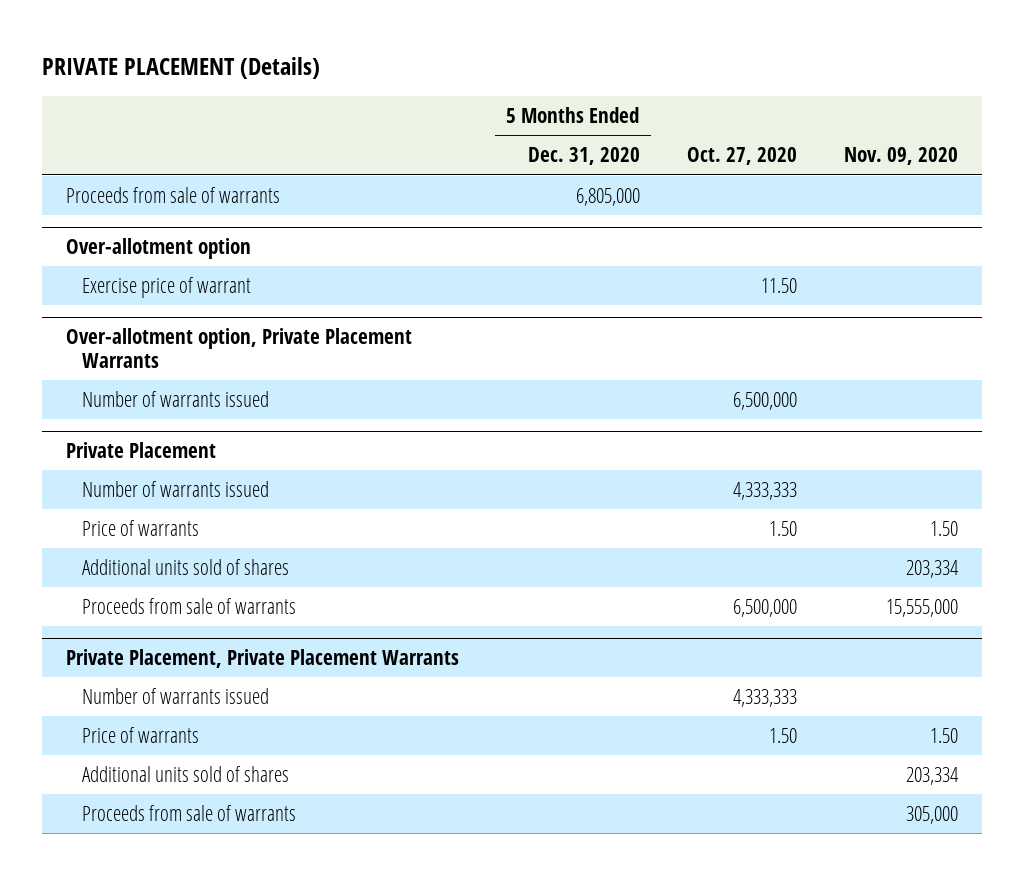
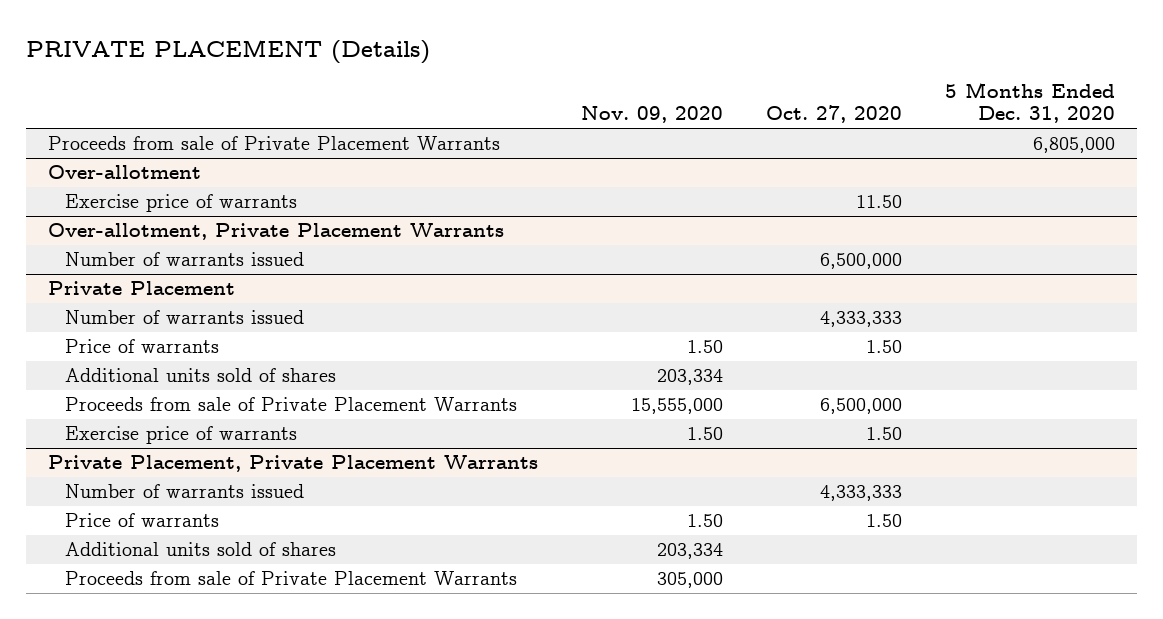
- | 5 Months Ended Dec. 31, 2020 | Oct. 27, 2020 | Nov. 09, 2020
+ | Nov. 09, 2020 | Oct. 27, 2020 | 5 Months Ended Dec. 31, 2020
- Proceeds from sale of warrants | 6,805,000 | |
- Over-allotment option
- Exercise price of warrant | | 11.50 |
- Over-allotment option, Private Placement Warrants
+ Proceeds from sale of Private Placement Warrants | | | 6,805,000
+ Over-allotment
+ Exercise price of warrants | | 11.50 |
+ Over-allotment, Private Placement Warrants
@ Private Placement
- Proceeds from sale of warrants | | 6,500,000 | 15,555,000
+ Proceeds from sale of Private Placement Warrants | 15,555,000 | 6,500,000 |
+ Exercise price of warrants | 1.50 | 1.50 |
@ Private Placement, Private Placement Warrants
- Proceeds from sale of warrants | | | 305,000
+ Proceeds from sale of Private Placement Warrants | 305,000 | |

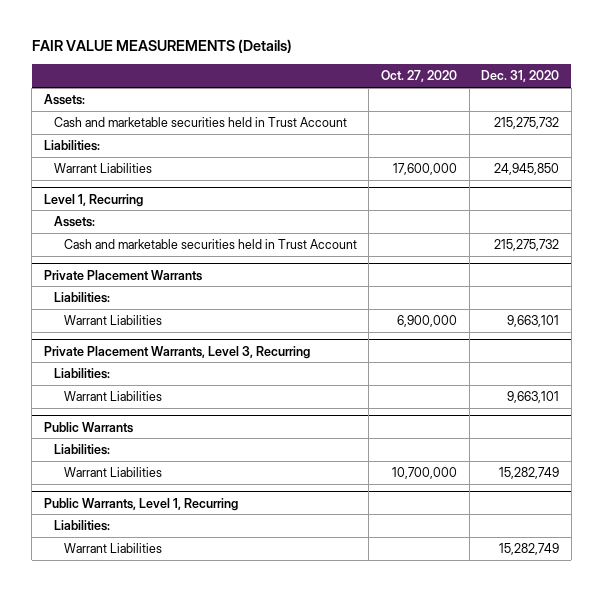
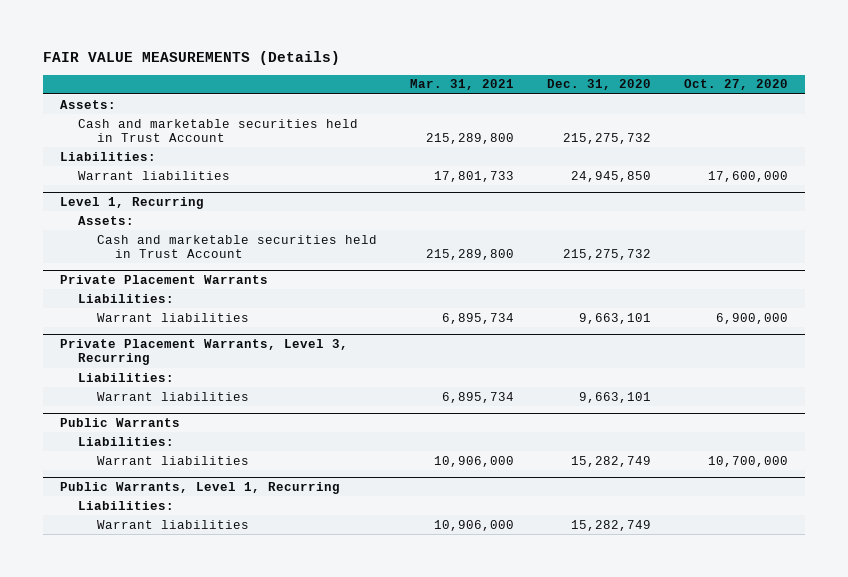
- | Oct. 27, 2020 | Dec. 31, 2020
+ | Mar. 31, 2021 | Dec. 31, 2020 | Oct. 27, 2020
- Warrant Liabilities | 17,600,000 | 24,945,850
+ Warrant liabilities | 17,801,733 | 24,945,850 | 17,600,000
@ Private Placement Warrants
- Warrant Liabilities | 6,900,000 | 9,663,101
+ Warrant liabilities | 6,895,734 | 9,663,101 | 6,900,000
@ Private Placement Warrants, Level 3, Recurring
- Warrant Liabilities | | 9,663,101
+ Warrant liabilities | 6,895,734 | 9,663,101 |
@ Public Warrants
- Warrant Liabilities | 10,700,000 | 15,282,749
+ Warrant liabilities | 10,906,000 | 15,282,749 | 10,700,000
@ Public Warrants, Level 1, Recurring
- Warrant Liabilities | | 15,282,749
+ Warrant liabilities | 10,906,000 | 15,282,749 |

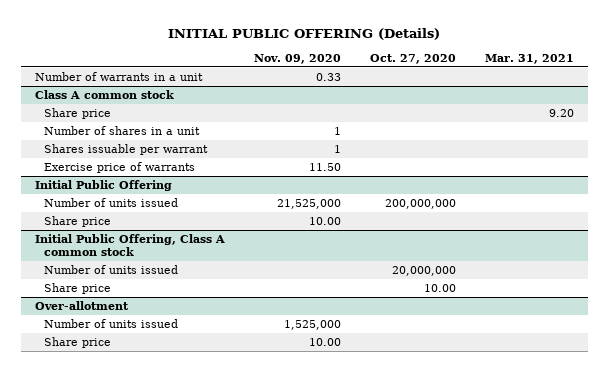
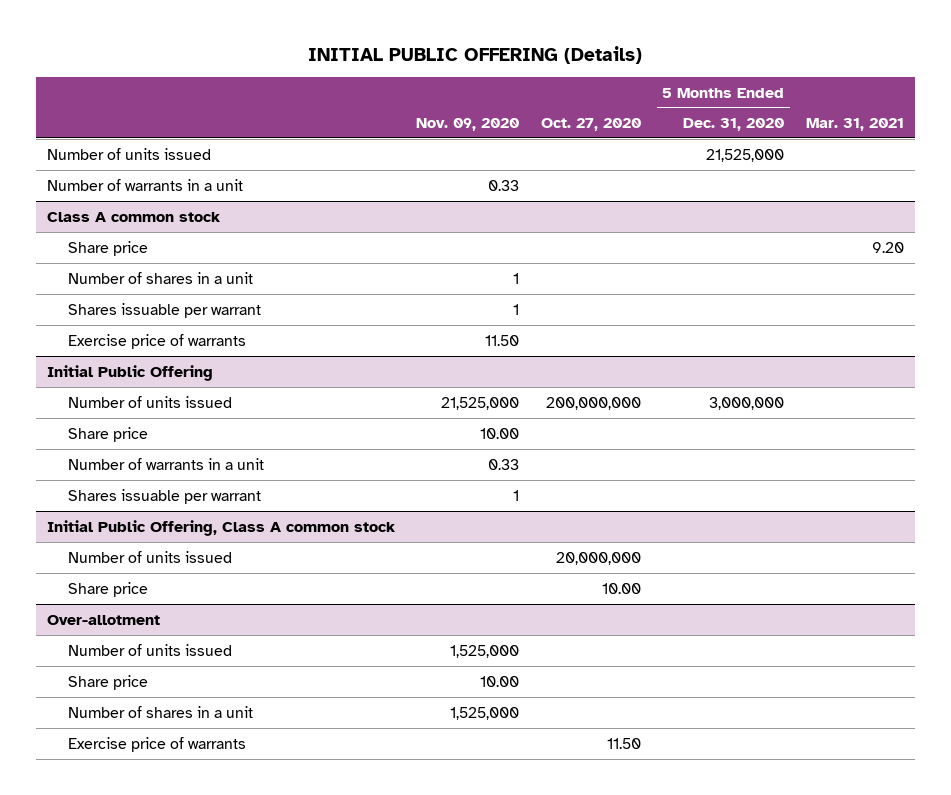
- | Nov. 09, 2020 | Oct. 27, 2020 | Mar. 31, 2021
+ | Nov. 09, 2020 | Oct. 27, 2020 | 5 Months Ended Dec. 31, 2020 | Mar. 31, 2021
+ Number of units issued | | | 21,525,000 |
@ Initial Public Offering
+ Number of warrants in a unit | 0.33 | | |
+ Shares issuable per warrant | 1 | | |
@ Over-allotment
+ Number of shares in a unit | 1,525,000 | | |
+ Exercise price of warrants | | 11.50 | |

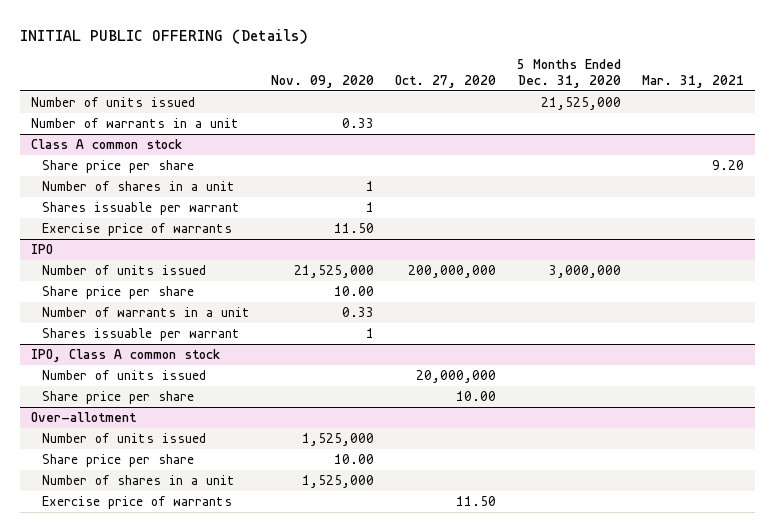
@ Class A common stock
- Share price | | | | 9.20
+ Share price per share | | | | 9.20
- Initial Public Offering
+ IPO
- Share price | 10.00 | | |
+ Share price per share | 10.00 | | |
- Initial Public Offering, Class A common stock
+ IPO, Class A common stock
- Share price | | 10.00 | |
+ Share price per share | | 10.00 | |
@ Over-allotment
- Share price | 10.00 | | |
+ Share price per share | 10.00 | | |

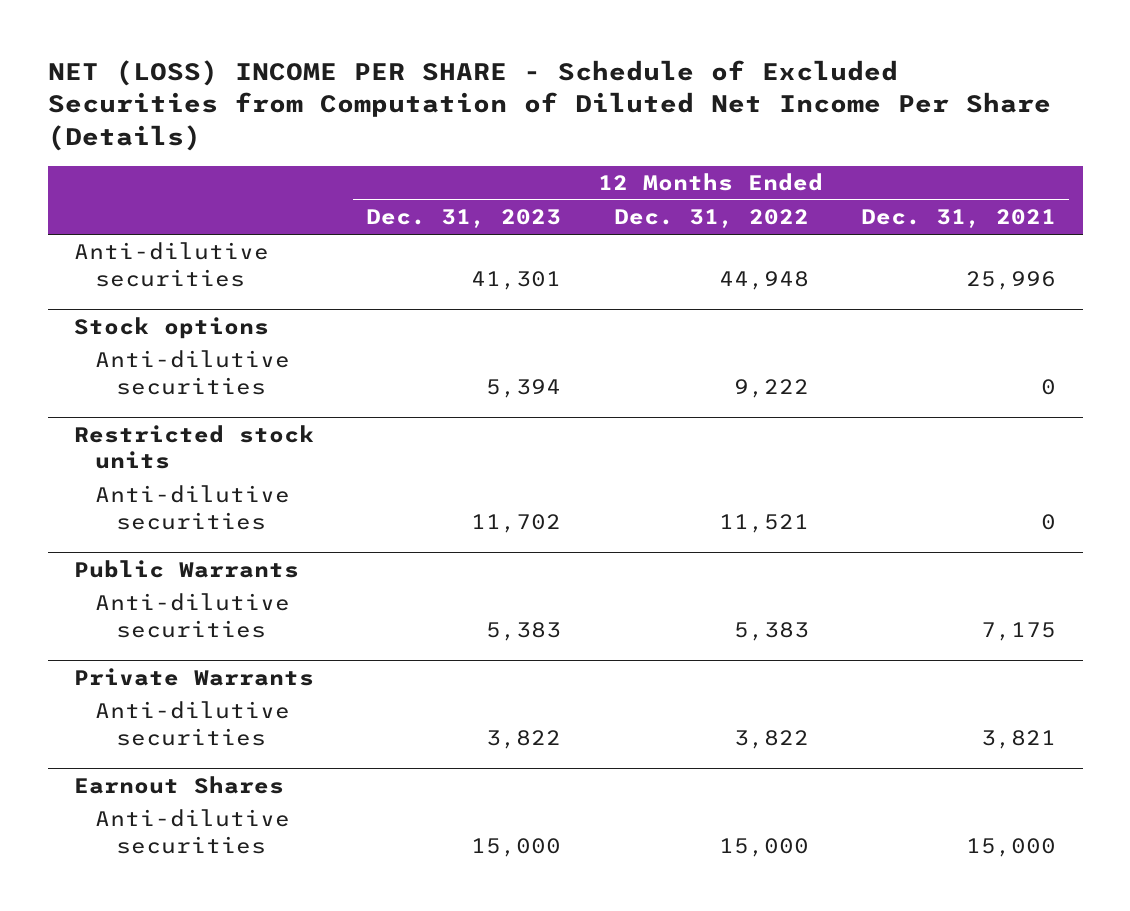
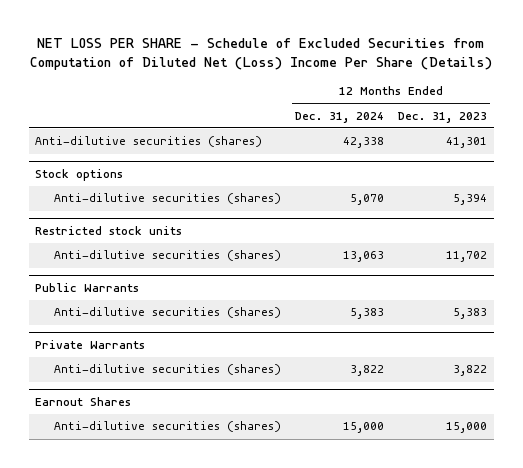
- NET (LOSS) INCOME PER SHARE - Schedule of Excluded Securities from Computation of Diluted Net Income Per Share (Details)
+ NET LOSS PER SHARE - Schedule of Excluded Securities from Computation of Diluted Net (Loss) Income Per Share (Details)
- | 12 Months Ended Dec. 31, 2023 | 12 Months Ended Dec. 31, 2022 | 12 Months Ended Dec. 31, 2021
+ | 12 Months Ended Dec. 31, 2024 | 12 Months Ended Dec. 31, 2023
- Anti-dilutive securities | 41,301 | 44,948 | 25,996
+ Anti-dilutive securities (shares) | 42,338 | 41,301
@ Stock options
- Anti-dilutive securities | 5,394 | 9,222 | 0
+ Anti-dilutive securities (shares) | 5,070 | 5,394
@ Restricted stock units
- Anti-dilutive securities | 11,702 | 11,521 | 0
+ Anti-dilutive securities (shares) | 13,063 | 11,702
@ Public Warrants
- Anti-dilutive securities | 5,383 | 5,383 | 7,175
+ Anti-dilutive securities (shares) | 5,383 | 5,383
@ Private Warrants
- Anti-dilutive securities | 3,822 | 3,822 | 3,821
+ Anti-dilutive securities (shares) | 3,822 | 3,822
@ Earnout Shares
- Anti-dilutive securities | 15,000 | 15,000 | 15,000
+ Anti-dilutive securities (shares) | 15,000 | 15,000

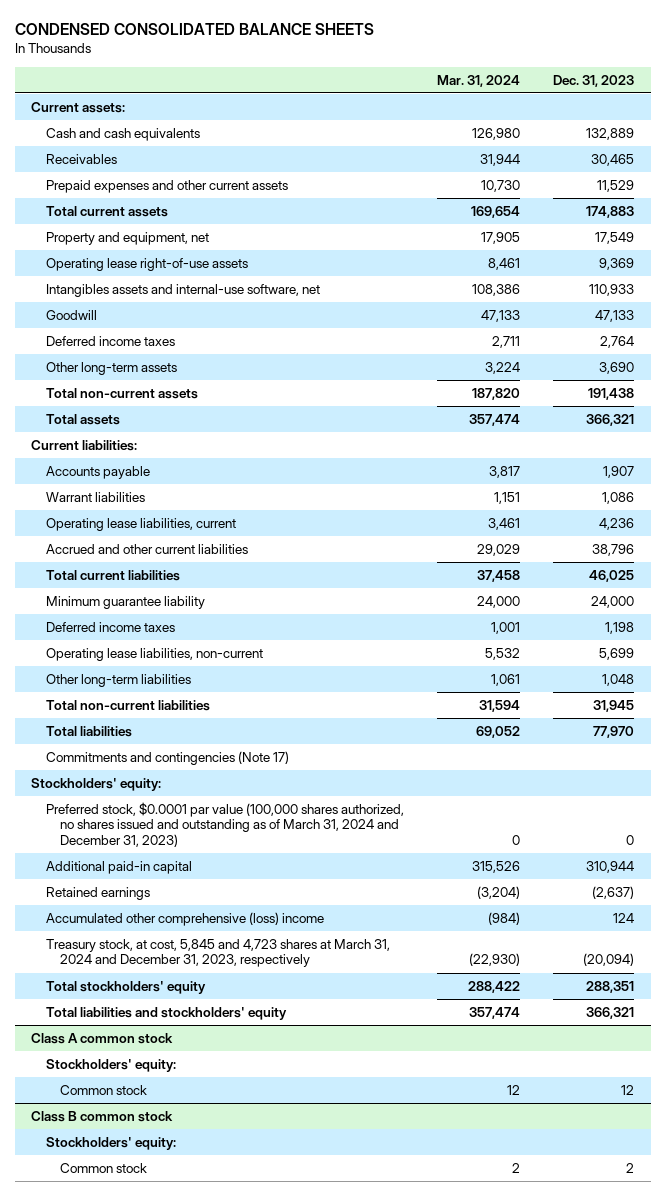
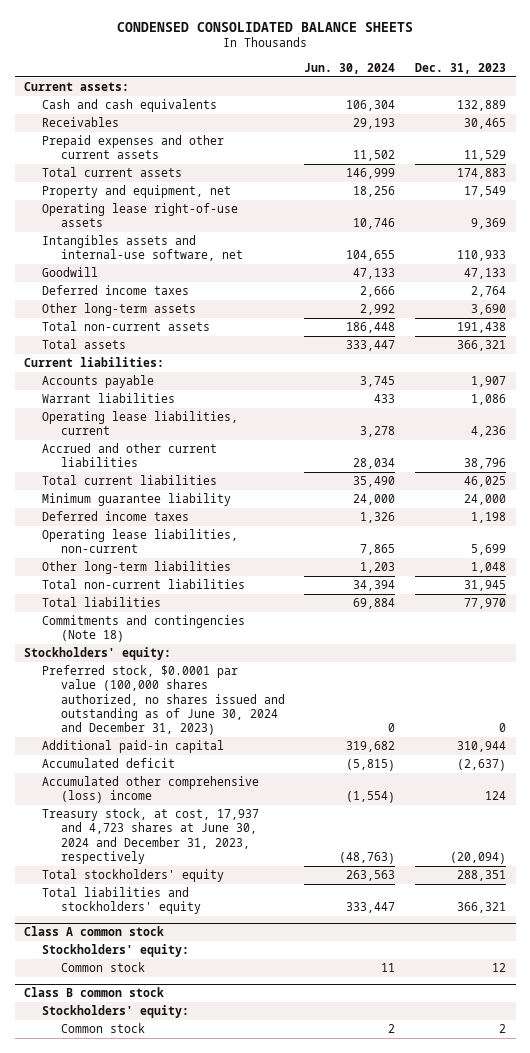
- | Mar. 31, 2024 | Dec. 31, 2023
+ | Jun. 30, 2024 | Dec. 31, 2023
- Commitments and contingencies (Note 17)
+ Commitments and contingencies (Note 18)
- Preferred stock, $0.0001 par value (100,000 shares authorized, no shares issued and outstanding as of March 31, 2024 and December 31, 2023) | 0 | 0
+ Preferred stock, $0.0001 par value (100,000 shares authorized, no shares issued and outstanding as of June 30, 2024 and December 31, 2023) | 0 | 0
- Retained earnings | (3,204) | (2,637)
+ Accumulated deficit | (5,815) | (2,637)
- Treasury stock, at cost, 5,845 and 4,723 shares at March 31, 2024 and December 31, 2023, respectively | (22,930) | (20,094)
+ Treasury stock, at cost, 17,937 and 4,723 shares at June 30, 2024 and December 31, 2023, respectively | (48,763) | (20,094)

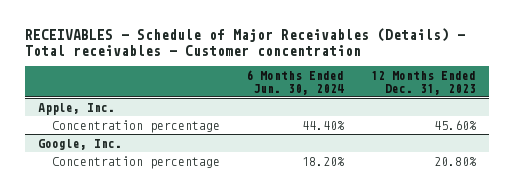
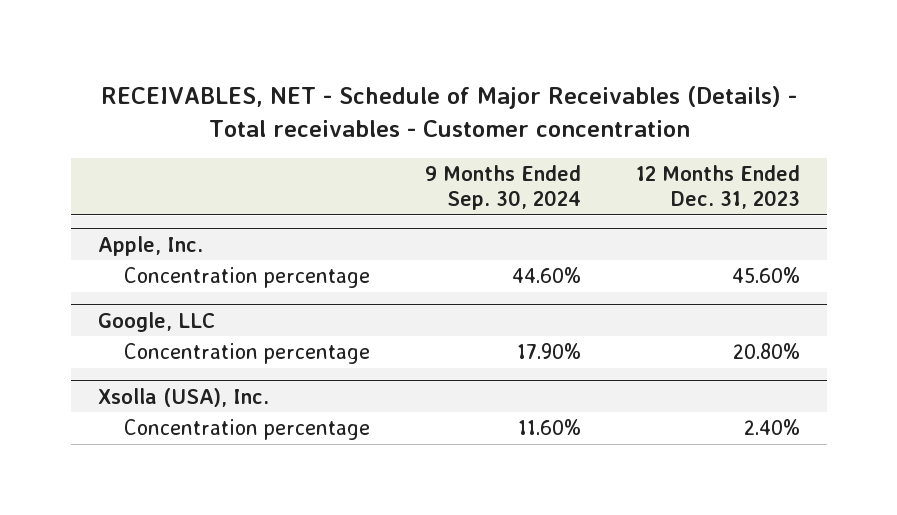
- RECEIVABLES - Schedule of Major Receivables (Details) - Total receivables - Customer concentration
+ RECEIVABLES, NET - Schedule of Major Receivables (Details) - Total receivables - Customer concentration
- | 6 Months Ended Jun. 30, 2024 | 12 Months Ended Dec. 31, 2023
+ | 9 Months Ended Sep. 30, 2024 | 12 Months Ended Dec. 31, 2023
- Google, Inc.
+ Google, LLC
+ Xsolla (USA), Inc.
+ Concentration percentage | 11.60% | 2.40%

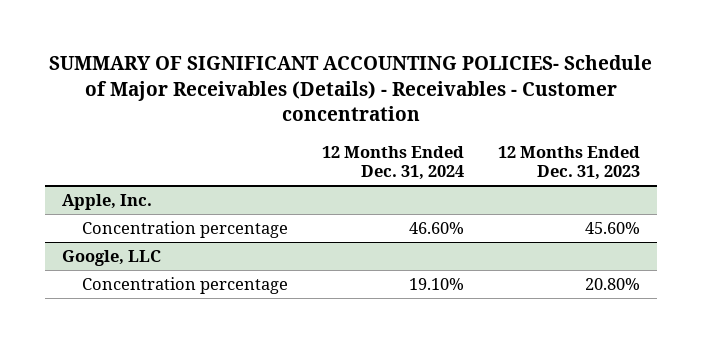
- RECEIVABLES, NET - Schedule of Major Receivables (Details) - Total receivables - Customer concentration
+ SUMMARY OF SIGNIFICANT ACCOUNTING POLICIES- Schedule of Major Receivables (Details) - Receivables - Customer concentration
- | 9 Months Ended Sep. 30, 2024 | 12 Months Ended Dec. 31, 2023
+ | 12 Months Ended Dec. 31, 2024 | 12 Months Ended Dec. 31, 2023
- Xsolla (USA), Inc.
- Concentration percentage | 11.60% | 2.40%

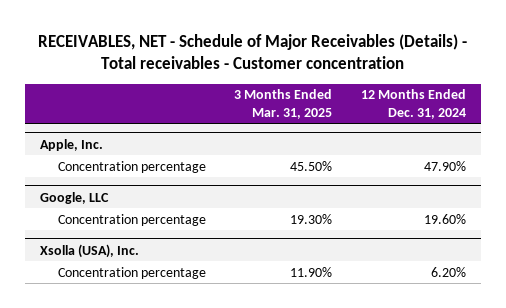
- SUMMARY OF SIGNIFICANT ACCOUNTING POLICIES- Schedule of Major Receivables (Details) - Receivables - Customer concentration
+ RECEIVABLES, NET - Schedule of Major Receivables (Details) - Total receivables - Customer concentration
- | 12 Months Ended Dec. 31, 2024 | 12 Months Ended Dec. 31, 2023
+ | 3 Months Ended Mar. 31, 2025 | 12 Months Ended Dec. 31, 2024
@ Apple, Inc.
- Concentration percentage | 46.60% | 45.60%
+ Concentration percentage | 45.50% | 47.90%
@ Google, LLC
- Concentration percentage | 19.10% | 20.80%
+ Concentration percentage | 19.30% | 19.60%
+ Xsolla (USA), Inc.
+ Concentration percentage | 11.90% | 6.20%

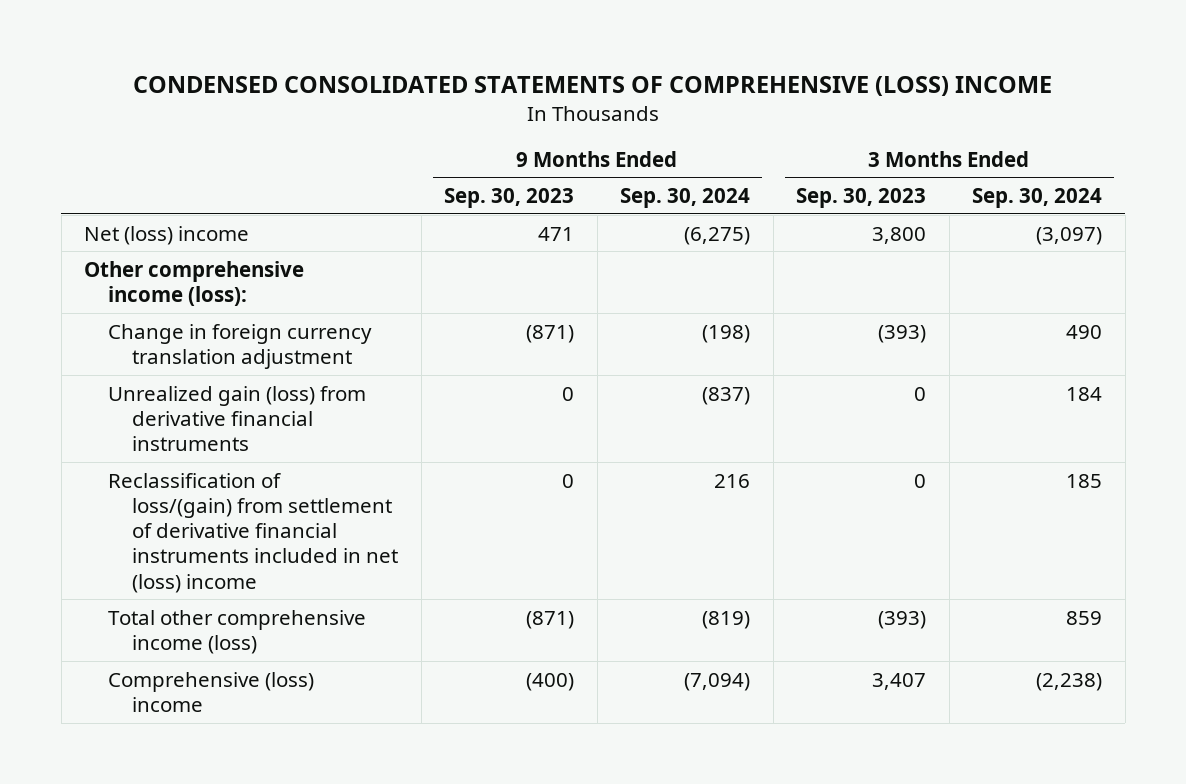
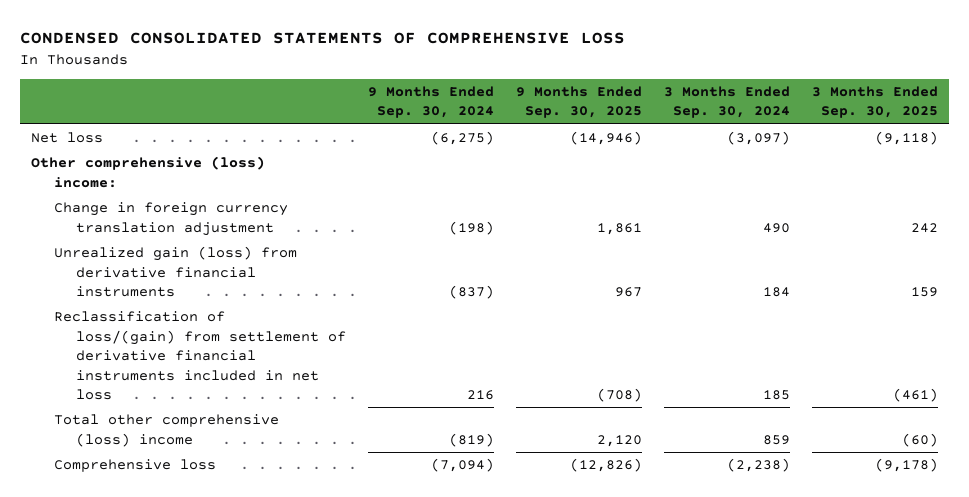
- CONDENSED CONSOLIDATED STATEMENTS OF COMPREHENSIVE (LOSS) INCOME
+ CONDENSED CONSOLIDATED STATEMENTS OF COMPREHENSIVE LOSS
- | 9 Months Ended Sep. 30, 2023 | 9 Months Ended Sep. 30, 2024 | 3 Months Ended Sep. 30, 2023 | 3 Months Ended Sep. 30, 2024
+ | 9 Months Ended Sep. 30, 2024 | 9 Months Ended Sep. 30, 2025 | 3 Months Ended Sep. 30, 2024 | 3 Months Ended Sep. 30, 2025
- Net (loss) income | 471 | (6,275) | 3,800 | (3,097)
- Other comprehensive income (loss):
+ Net loss | (6,275) | (14,946) | (3,097) | (9,118)
+ Other comprehensive (loss) income:
- Reclassification of loss/(gain) from settlement of derivative financial instruments included in net (loss) income | 0 | 216 | 0 | 185
- Total other comprehensive income (loss) | (871) | (819) | (393) | 859
- Comprehensive (loss) income | (400) | (7,094) | 3,407 | (2,238)
+ Reclassification of loss/(gain) from settlement of derivative financial instruments included in net loss | 216 | (708) | 185 | (461)
+ Total other comprehensive (loss) income | (819) | 2,120 | 859 | (60)
+ Comprehensive loss | (7,094) | (12,826) | (2,238) | (9,178)

